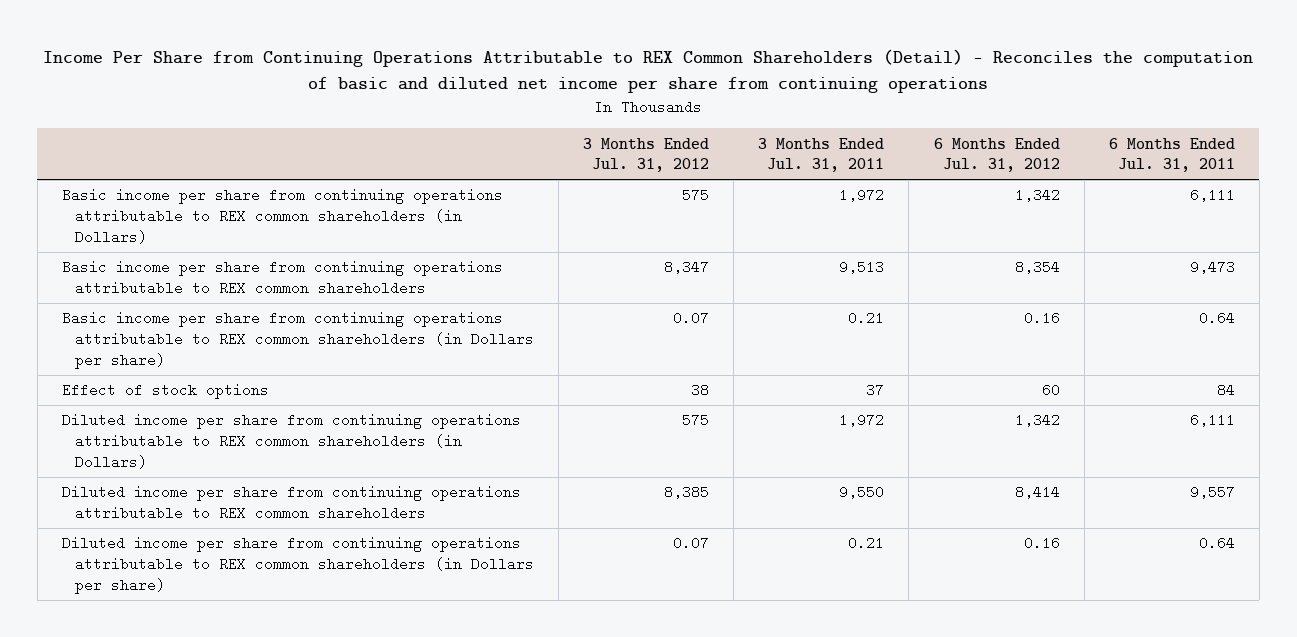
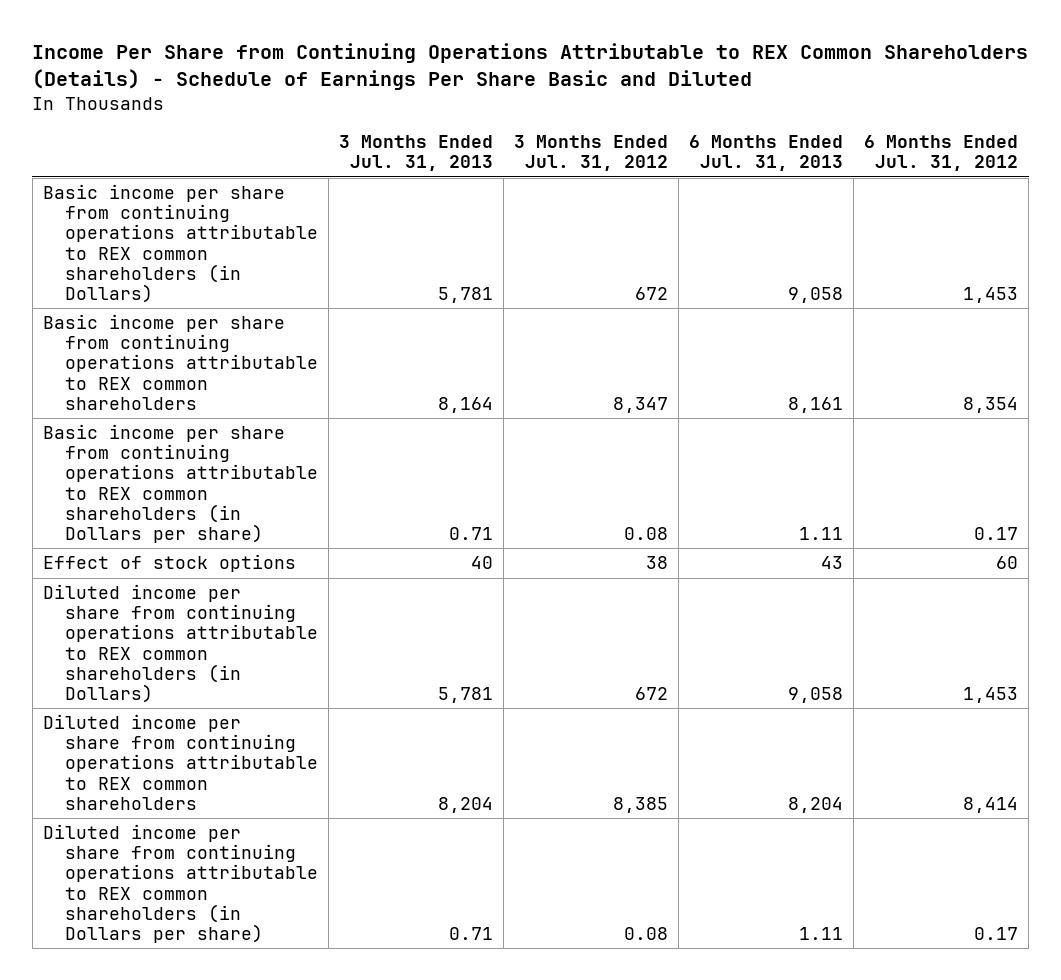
- Income Per Share from Continuing Operations Attributable to REX Common Shareholders (Detail) - Reconciles the computation of basic and diluted net income per share from continuing operations
+ Income Per Share from Continuing Operations Attributable to REX Common Shareholders (Details) - Schedule of Earnings Per Share Basic and Diluted
- | 3 Months Ended Jul. 31, 2012 | 3 Months Ended Jul. 31, 2011 | 6 Months Ended Jul. 31, 2012 | 6 Months Ended Jul. 31, 2011
+ | 3 Months Ended Jul. 31, 2013 | 3 Months Ended Jul. 31, 2012 | 6 Months Ended Jul. 31, 2013 | 6 Months Ended Jul. 31, 2012
- Basic income per share from continuing operations attributable to REX common shareholders (in Dollars) | 575 | 1,972 | 1,342 | 6,111
+ Basic income per share from continuing operations attributable to REX common shareholders (in Dollars) | 5,781 | 672 | 9,058 | 1,453
- Basic income per share from continuing operations attributable to REX common shareholders (in Dollars per share) | 0.07 | 0.21 | 0.16 | 0.64
+ Basic income per share from continuing operations attributable to REX common shareholders (in Dollars per share) | 0.71 | 0.08 | 1.11 | 0.17
- Diluted income per share from continuing operations attributable to REX common shareholders (in Dollars) | 575 | 1,972 | 1,342 | 6,111
+ Diluted income per share from continuing operations attributable to REX common shareholders (in Dollars) | 5,781 | 672 | 9,058 | 1,453
- Diluted income per share from continuing operations attributable to REX common shareholders (in Dollars per share) | 0.07 | 0.21 | 0.16 | 0.64
+ Diluted income per share from continuing operations attributable to REX common shareholders (in Dollars per share) | 0.71 | 0.08 | 1.11 | 0.17

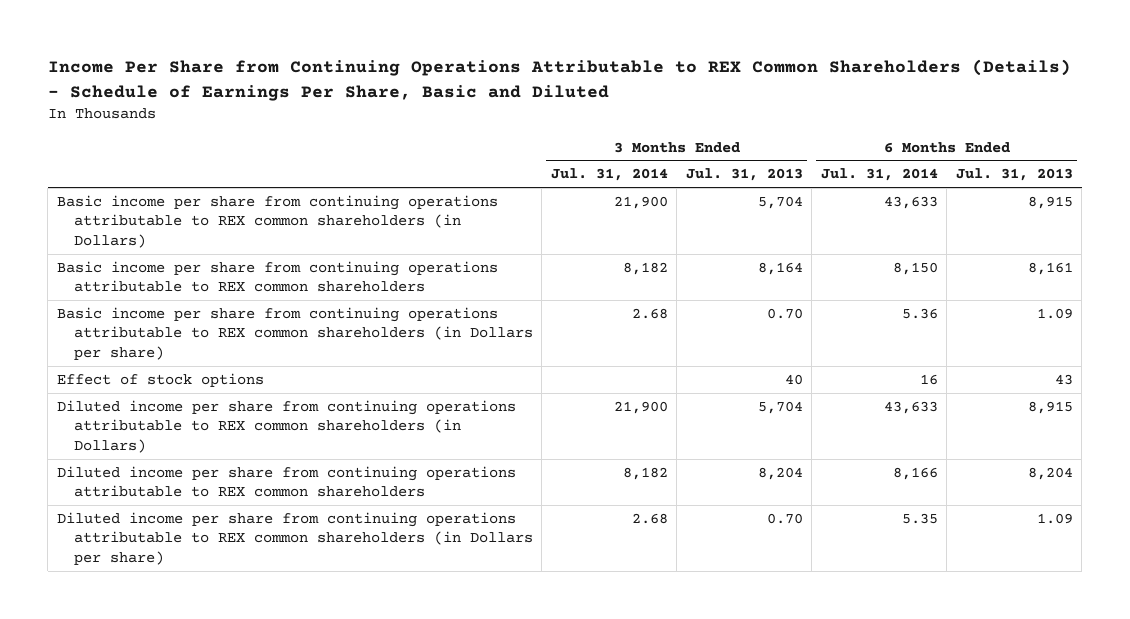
- Income Per Share from Continuing Operations Attributable to REX Common Shareholders (Details) - Schedule of Earnings Per Share Basic and Diluted
+ Income Per Share from Continuing Operations Attributable to REX Common Shareholders (Details) - Schedule of Earnings Per Share, Basic and Diluted
- | 3 Months Ended Jul. 31, 2013 | 3 Months Ended Jul. 31, 2012 | 6 Months Ended Jul. 31, 2013 | 6 Months Ended Jul. 31, 2012
+ | 3 Months Ended Jul. 31, 2014 | 3 Months Ended Jul. 31, 2013 | 6 Months Ended Jul. 31, 2014 | 6 Months Ended Jul. 31, 2013
- Basic income per share from continuing operations attributable to REX common shareholders (in Dollars) | 5,781 | 672 | 9,058 | 1,453
+ Basic income per share from continuing operations attributable to REX common shareholders (in Dollars) | 21,900 | 5,704 | 43,633 | 8,915
- Basic income per share from continuing operations attributable to REX common shareholders (in Dollars per share) | 0.71 | 0.08 | 1.11 | 0.17
+ Basic income per share from continuing operations attributable to REX common shareholders (in Dollars per share) | 2.68 | 0.70 | 5.36 | 1.09
- Diluted income per share from continuing operations attributable to REX common shareholders (in Dollars) | 5,781 | 672 | 9,058 | 1,453
+ Diluted income per share from continuing operations attributable to REX common shareholders (in Dollars) | 21,900 | 5,704 | 43,633 | 8,915
- Diluted income per share from continuing operations attributable to REX common shareholders (in Dollars per share) | 0.71 | 0.08 | 1.11 | 0.17
+ Diluted income per share from continuing operations attributable to REX common shareholders (in Dollars per share) | 2.68 | 0.70 | 5.35 | 1.09

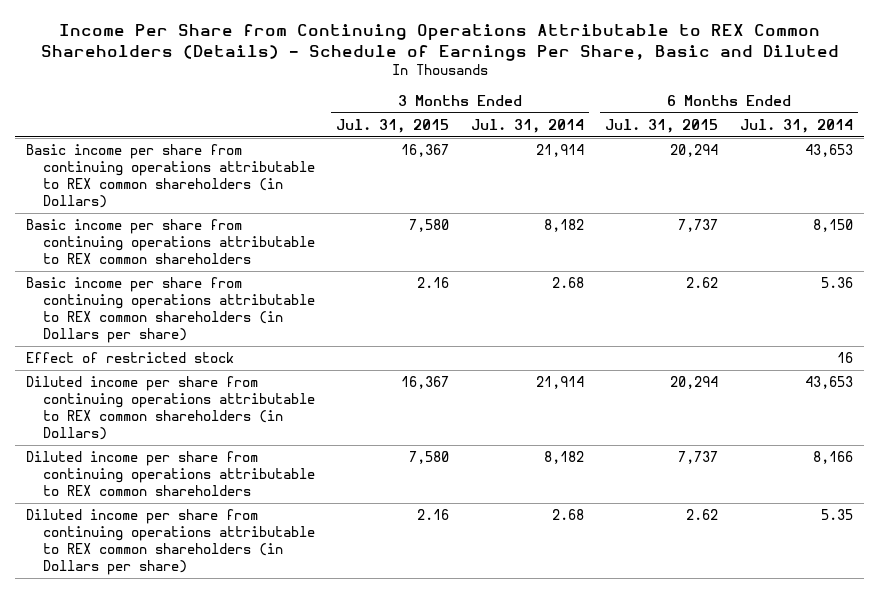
- | 3 Months Ended Jul. 31, 2014 | 3 Months Ended Jul. 31, 2013 | 6 Months Ended Jul. 31, 2014 | 6 Months Ended Jul. 31, 2013
+ | 3 Months Ended Jul. 31, 2015 | 3 Months Ended Jul. 31, 2014 | 6 Months Ended Jul. 31, 2015 | 6 Months Ended Jul. 31, 2014
- Basic income per share from continuing operations attributable to REX common shareholders (in Dollars) | 21,900 | 5,704 | 43,633 | 8,915
+ Basic income per share from continuing operations attributable to REX common shareholders (in Dollars) | 16,367 | 21,914 | 20,294 | 43,653
- Effect of stock options | | 40 | 16 | 43
- Diluted income per share from continuing operations attributable to REX common shareholders (in Dollars) | 21,900 | 5,704 | 43,633 | 8,915
+ Effect of restricted stock | | | | 16
+ Diluted income per share from continuing operations attributable to REX common shareholders (in Dollars) | 16,367 | 21,914 | 20,294 | 43,653

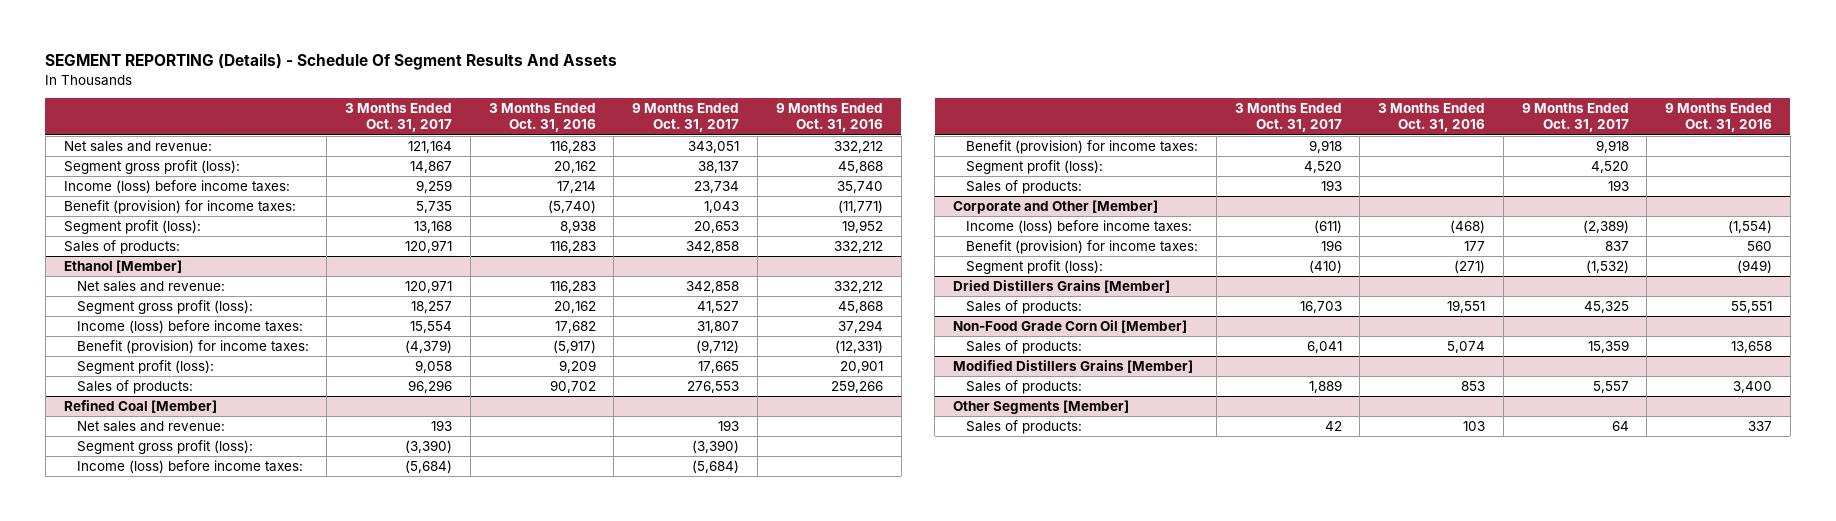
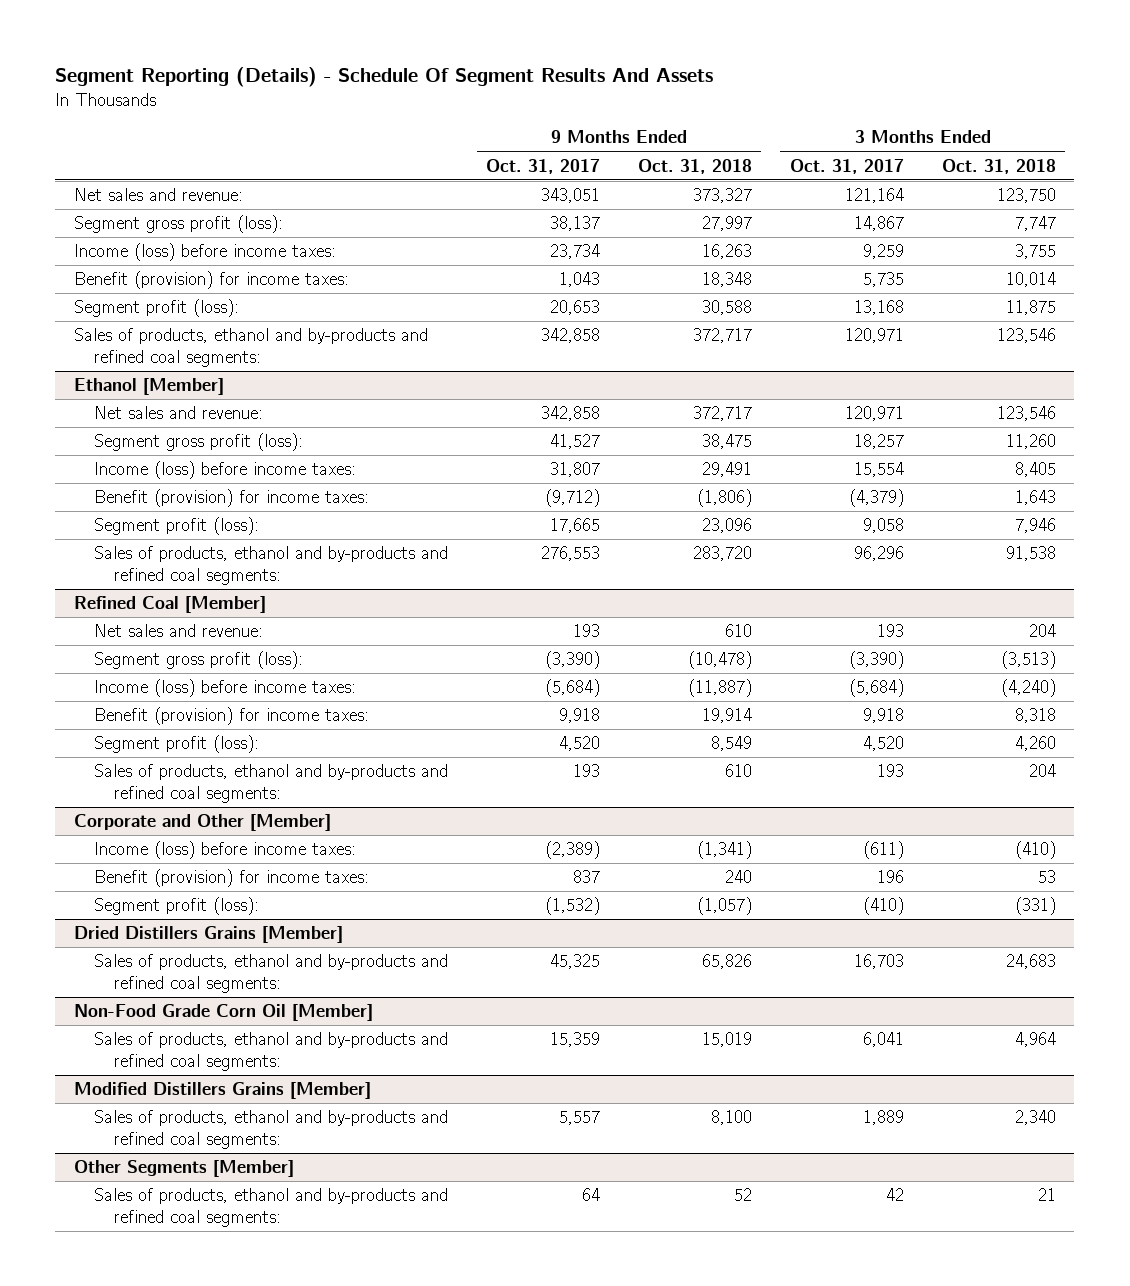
- SEGMENT REPORTING (Details) - Schedule Of Segment Results And Assets
+ Segment Reporting (Details) - Schedule Of Segment Results And Assets
- | 3 Months Ended Oct. 31, 2017 | 3 Months Ended Oct. 31, 2016 | 9 Months Ended Oct. 31, 2017 | 9 Months Ended Oct. 31, 2016
+ | 9 Months Ended Oct. 31, 2017 | 9 Months Ended Oct. 31, 2018 | 3 Months Ended Oct. 31, 2017 | 3 Months Ended Oct. 31, 2018
- Sales of products: | 120,971 | 116,283 | 342,858 | 332,212
+ Sales of products, ethanol and by-products and refined coal segments: | 342,858 | 372,717 | 120,971 | 123,546
@ Ethanol [Member]
- Sales of products: | 96,296 | 90,702 | 276,553 | 259,266
+ Sales of products, ethanol and by-products and refined coal segments: | 276,553 | 283,720 | 96,296 | 91,538
@ Refined Coal [Member]
- Sales of products: | 193 | | 193 |
+ Sales of products, ethanol and by-products and refined coal segments: | 193 | 610 | 193 | 204
@ Dried Distillers Grains [Member]
- Sales of products: | 16,703 | 19,551 | 45,325 | 55,551
+ Sales of products, ethanol and by-products and refined coal segments: | 45,325 | 65,826 | 16,703 | 24,683
@ Non-Food Grade Corn Oil [Member]
- Sales of products: | 6,041 | 5,074 | 15,359 | 13,658
+ Sales of products, ethanol and by-products and refined coal segments: | 15,359 | 15,019 | 6,041 | 4,964
@ Modified Distillers Grains [Member]
- Sales of products: | 1,889 | 853 | 5,557 | 3,400
+ Sales of products, ethanol and by-products and refined coal segments: | 5,557 | 8,100 | 1,889 | 2,340
@ Other Segments [Member]
- Sales of products: | 42 | 103 | 64 | 337
+ Sales of products, ethanol and by-products and refined coal segments: | 64 | 52 | 42 | 21

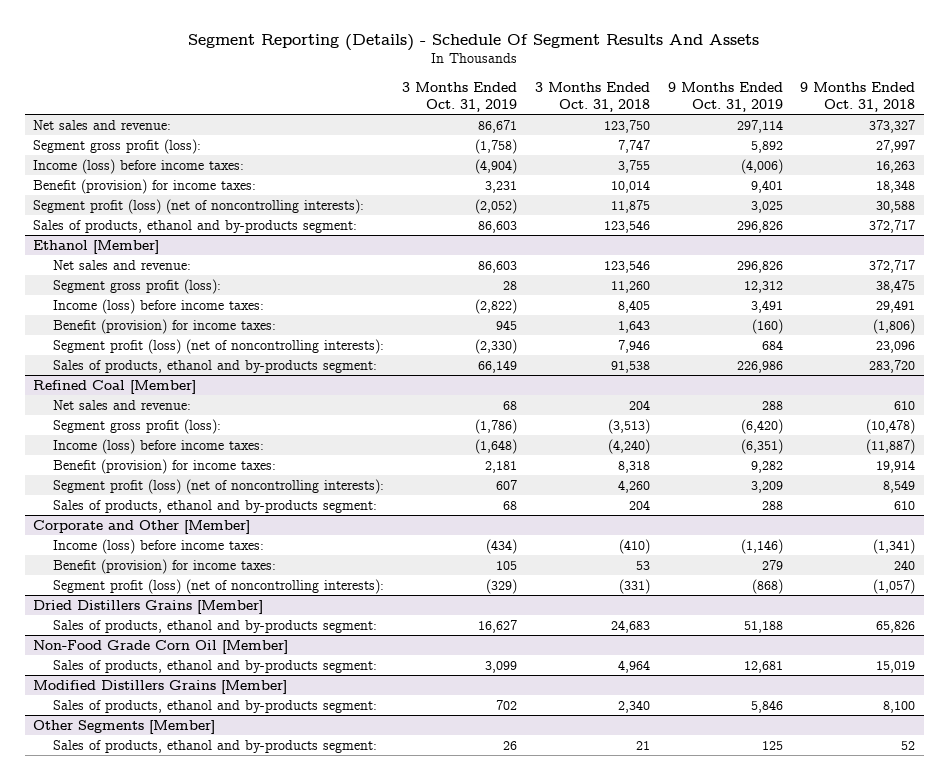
- | 9 Months Ended Oct. 31, 2017 | 9 Months Ended Oct. 31, 2018 | 3 Months Ended Oct. 31, 2017 | 3 Months Ended Oct. 31, 2018
+ | 3 Months Ended Oct. 31, 2019 | 3 Months Ended Oct. 31, 2018 | 9 Months Ended Oct. 31, 2019 | 9 Months Ended Oct. 31, 2018
- Segment profit (loss): | 20,653 | 30,588 | 13,168 | 11,875
- Sales of products, ethanol and by-products and refined coal segments: | 342,858 | 372,717 | 120,971 | 123,546
+ Segment profit (loss) (net of noncontrolling interests): | (2,052) | 11,875 | 3,025 | 30,588
+ Sales of products, ethanol and by-products segment: | 86,603 | 123,546 | 296,826 | 372,717
@ Ethanol [Member]
- Segment profit (loss): | 17,665 | 23,096 | 9,058 | 7,946
- Sales of products, ethanol and by-products and refined coal segments: | 276,553 | 283,720 | 96,296 | 91,538
+ Segment profit (loss) (net of noncontrolling interests): | (2,330) | 7,946 | 684 | 23,096
+ Sales of products, ethanol and by-products segment: | 66,149 | 91,538 | 226,986 | 283,720
@ Refined Coal [Member]
- Segment profit (loss): | 4,520 | 8,549 | 4,520 | 4,260
- Sales of products, ethanol and by-products and refined coal segments: | 193 | 610 | 193 | 204
+ Segment profit (loss) (net of noncontrolling interests): | 607 | 4,260 | 3,209 | 8,549
+ Sales of products, ethanol and by-products segment: | 68 | 204 | 288 | 610
@ Corporate and Other [Member]
- Segment profit (loss): | (1,532) | (1,057) | (410) | (331)
+ Segment profit (loss) (net of noncontrolling interests): | (329) | (331) | (868) | (1,057)
@ Dried Distillers Grains [Member]
- Sales of products, ethanol and by-products and refined coal segments: | 45,325 | 65,826 | 16,703 | 24,683
+ Sales of products, ethanol and by-products segment: | 16,627 | 24,683 | 51,188 | 65,826
@ Non-Food Grade Corn Oil [Member]
- Sales of products, ethanol and by-products and refined coal segments: | 15,359 | 15,019 | 6,041 | 4,964
+ Sales of products, ethanol and by-products segment: | 3,099 | 4,964 | 12,681 | 15,019
@ Modified Distillers Grains [Member]
- Sales of products, ethanol and by-products and refined coal segments: | 5,557 | 8,100 | 1,889 | 2,340
+ Sales of products, ethanol and by-products segment: | 702 | 2,340 | 5,846 | 8,100
@ Other Segments [Member]
- Sales of products, ethanol and by-products and refined coal segments: | 64 | 52 | 42 | 21
+ Sales of products, ethanol and by-products segment: | 26 | 21 | 125 | 52

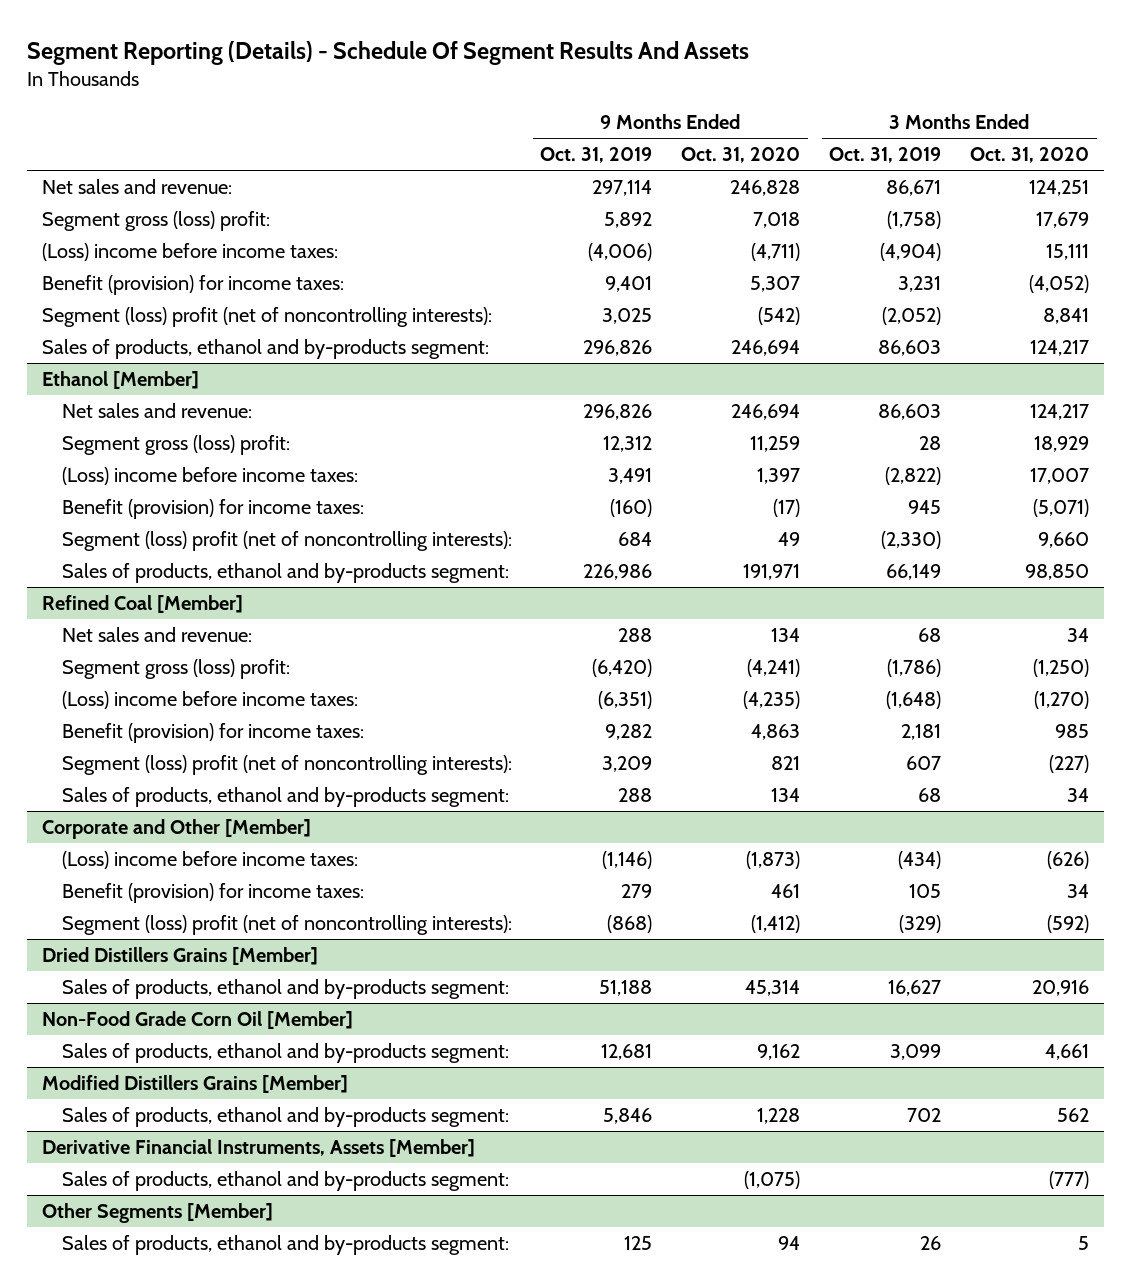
- | 3 Months Ended Oct. 31, 2019 | 3 Months Ended Oct. 31, 2018 | 9 Months Ended Oct. 31, 2019 | 9 Months Ended Oct. 31, 2018
+ | 9 Months Ended Oct. 31, 2019 | 9 Months Ended Oct. 31, 2020 | 3 Months Ended Oct. 31, 2019 | 3 Months Ended Oct. 31, 2020
- Segment gross profit (loss): | (1,758) | 7,747 | 5,892 | 27,997
- Income (loss) before income taxes: | (4,904) | 3,755 | (4,006) | 16,263
+ Segment gross (loss) profit: | 5,892 | 7,018 | (1,758) | 17,679
+ (Loss) income before income taxes: | (4,006) | (4,711) | (4,904) | 15,111
- Segment profit (loss) (net of noncontrolling interests): | (2,052) | 11,875 | 3,025 | 30,588
+ Segment (loss) profit (net of noncontrolling interests): | 3,025 | (542) | (2,052) | 8,841
@ Ethanol [Member]
- Segment gross profit (loss): | 28 | 11,260 | 12,312 | 38,475
- Income (loss) before income taxes: | (2,822) | 8,405 | 3,491 | 29,491
+ Segment gross (loss) profit: | 12,312 | 11,259 | 28 | 18,929
+ (Loss) income before income taxes: | 3,491 | 1,397 | (2,822) | 17,007
- Segment profit (loss) (net of noncontrolling interests): | (2,330) | 7,946 | 684 | 23,096
+ Segment (loss) profit (net of noncontrolling interests): | 684 | 49 | (2,330) | 9,660
@ Refined Coal [Member]
- Segment gross profit (loss): | (1,786) | (3,513) | (6,420) | (10,478)
- Income (loss) before income taxes: | (1,648) | (4,240) | (6,351) | (11,887)
+ Segment gross (loss) profit: | (6,420) | (4,241) | (1,786) | (1,250)
+ (Loss) income before income taxes: | (6,351) | (4,235) | (1,648) | (1,270)
- Segment profit (loss) (net of noncontrolling interests): | 607 | 4,260 | 3,209 | 8,549
+ Segment (loss) profit (net of noncontrolling interests): | 3,209 | 821 | 607 | (227)
@ Corporate and Other [Member]
- Income (loss) before income taxes: | (434) | (410) | (1,146) | (1,341)
+ (Loss) income before income taxes: | (1,146) | (1,873) | (434) | (626)
- Segment profit (loss) (net of noncontrolling interests): | (329) | (331) | (868) | (1,057)
+ Segment (loss) profit (net of noncontrolling interests): | (868) | (1,412) | (329) | (592)
+ Derivative Financial Instruments, Assets [Member]
+ Sales of products, ethanol and by-products segment: | | (1,075) | | (777)

